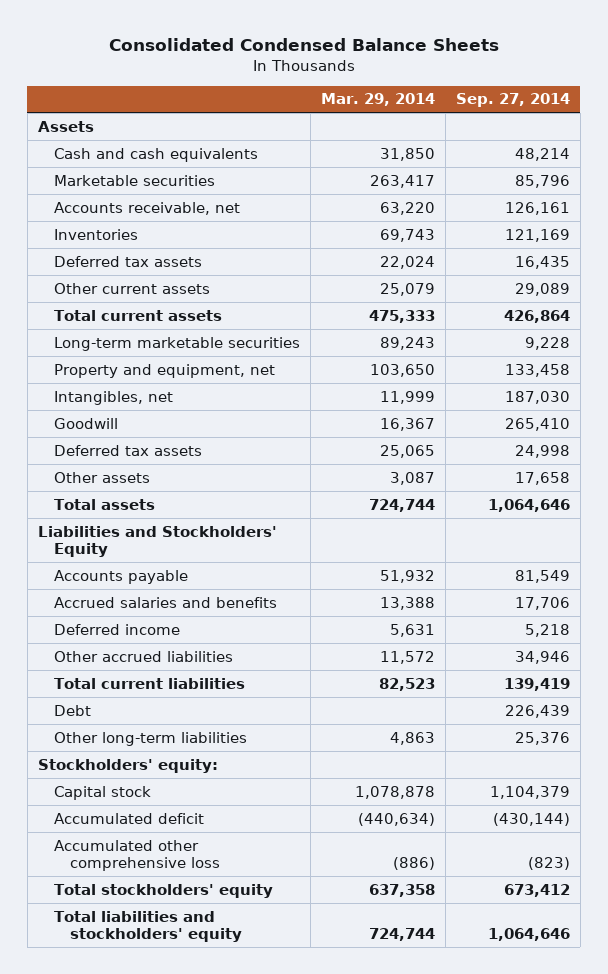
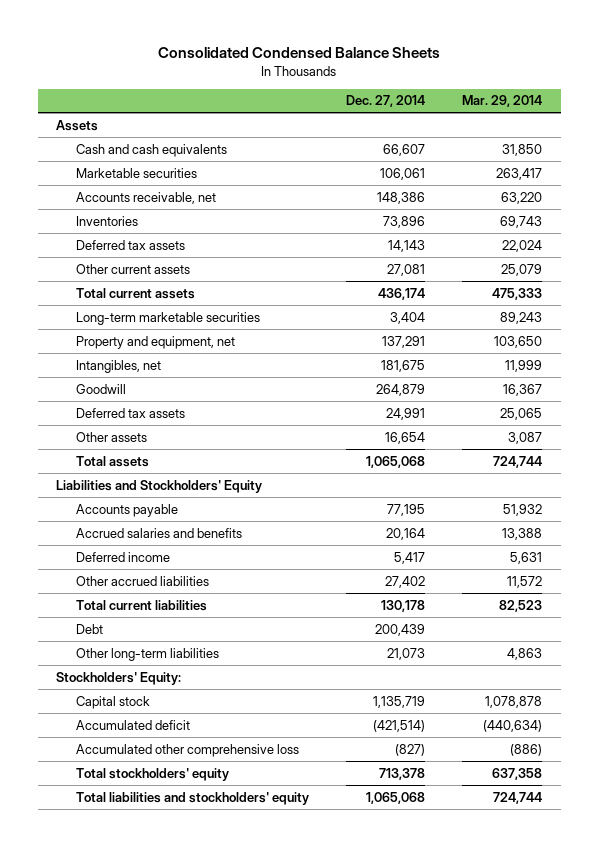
- | Mar. 29, 2014 | Sep. 27, 2014
+ | Dec. 27, 2014 | Mar. 29, 2014
- Stockholders' equity:
+ Stockholders' Equity:

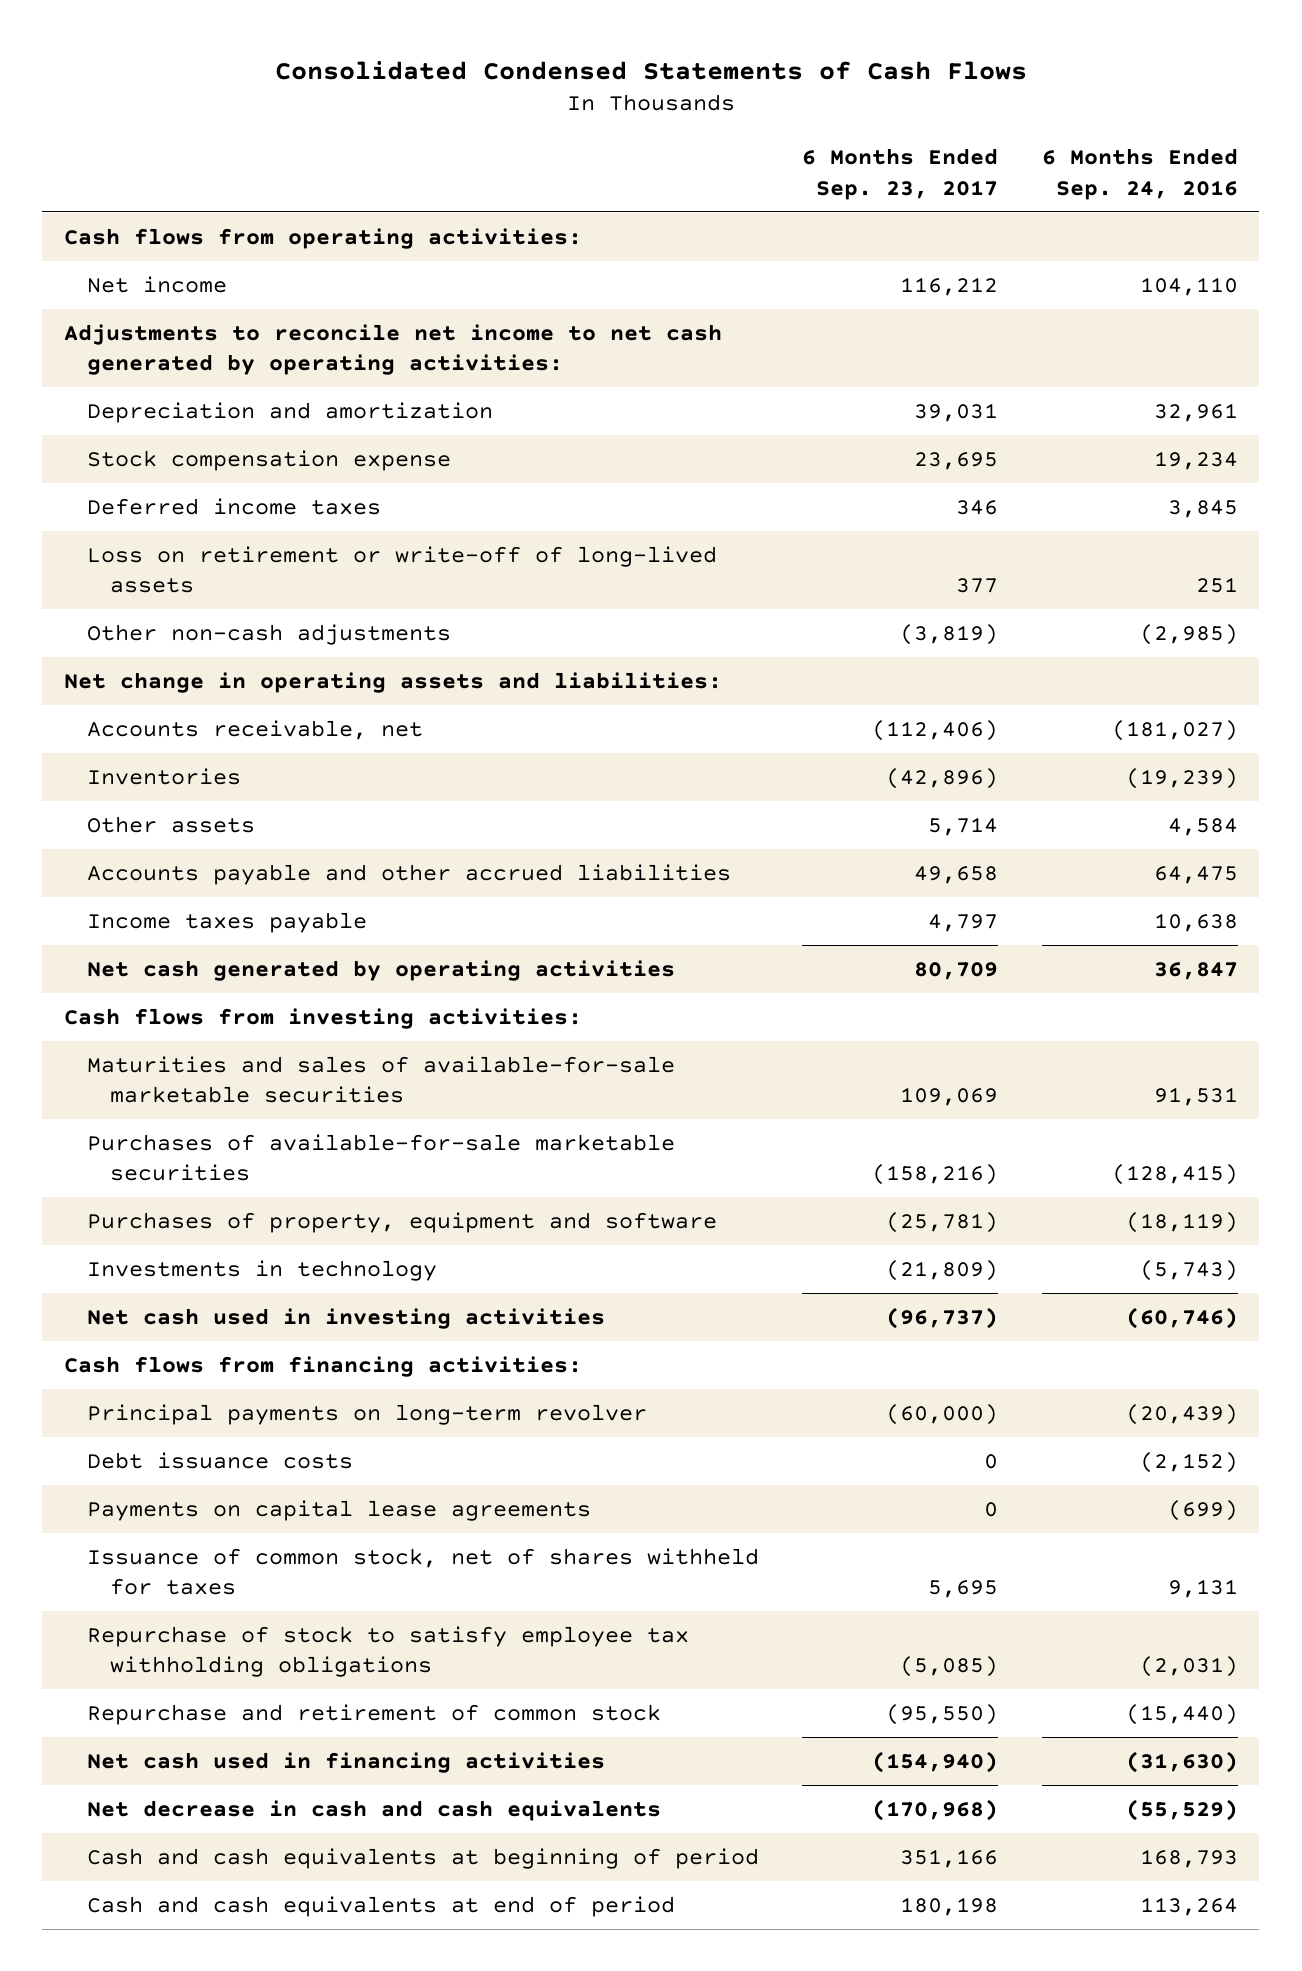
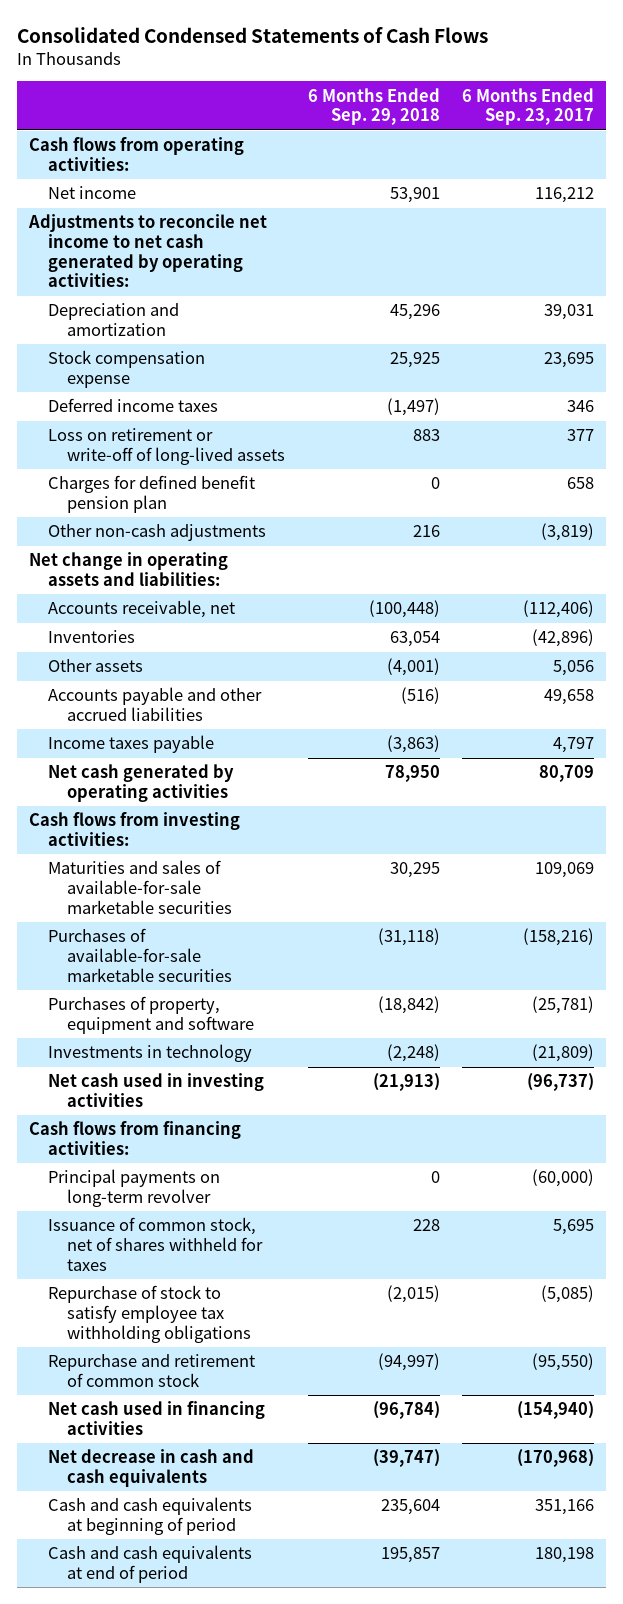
- | 6 Months Ended Sep. 23, 2017 | 6 Months Ended Sep. 24, 2016
+ | 6 Months Ended Sep. 29, 2018 | 6 Months Ended Sep. 23, 2017
+ Charges for defined benefit pension plan | 0 | 658
- Other assets | 5,714 | 4,584
+ Other assets | (4,001) | 5,056
- Debt issuance costs | 0 | (2,152)
- Payments on capital lease agreements | 0 | (699)

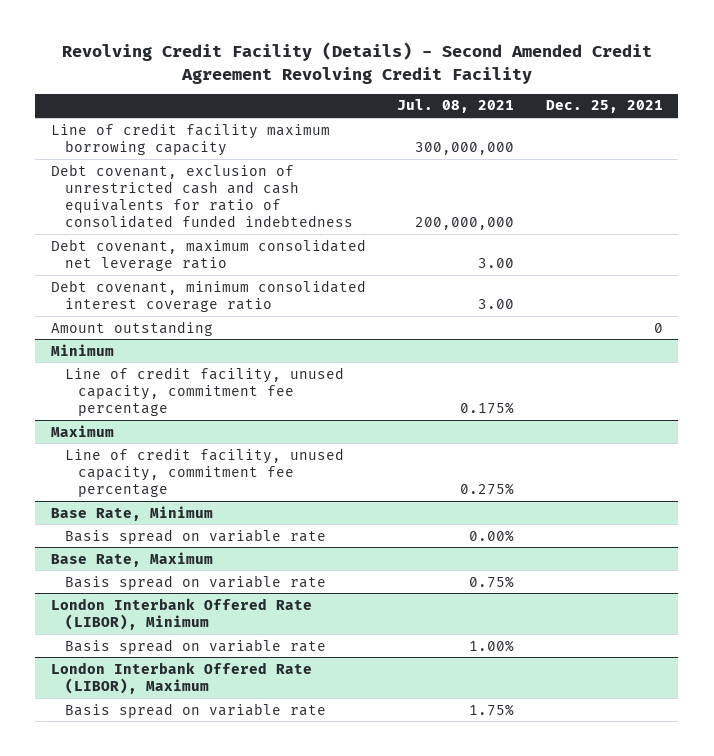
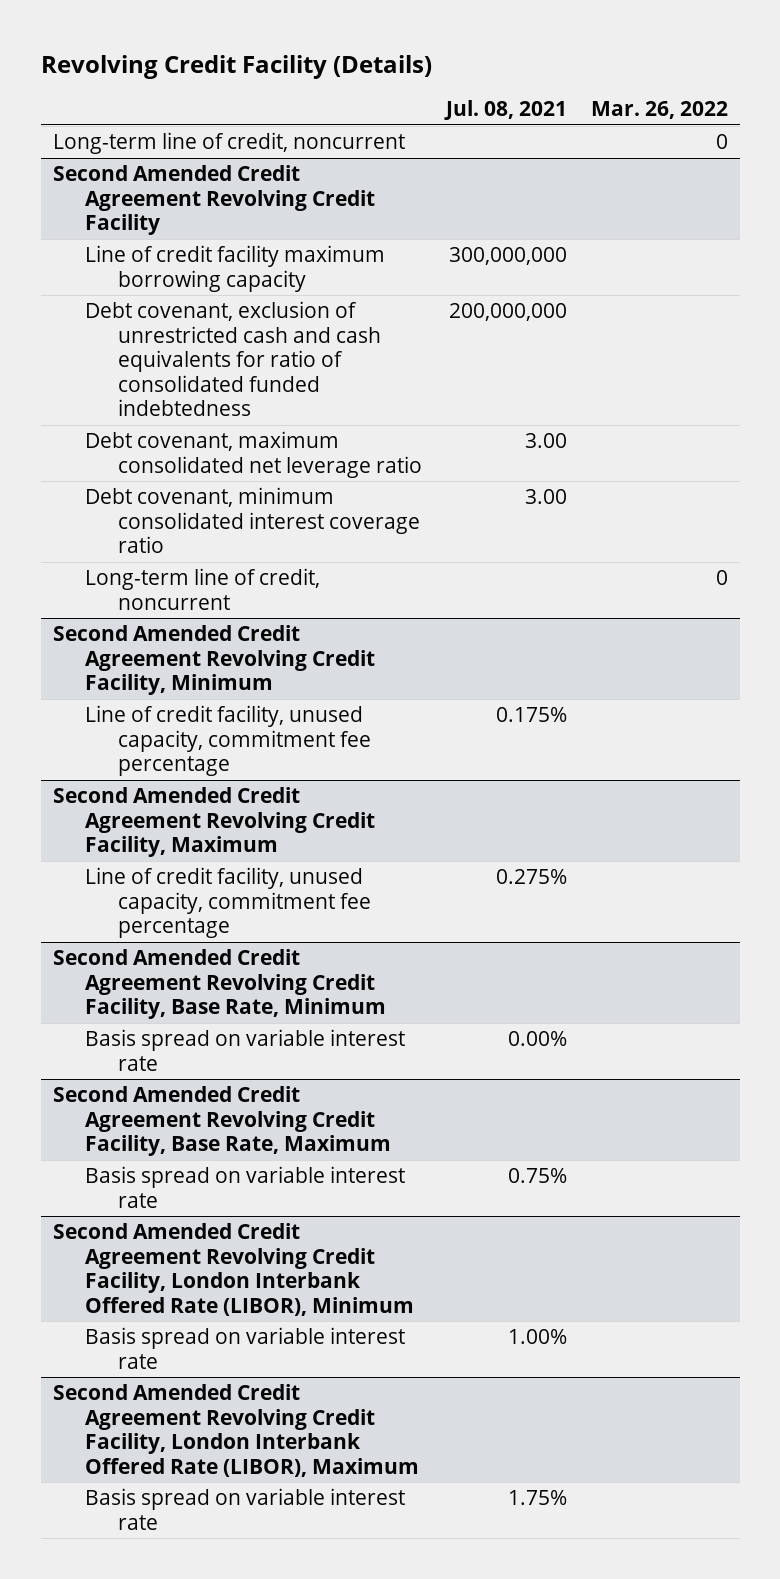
- Revolving Credit Facility (Details) - Second Amended Credit Agreement Revolving Credit Facility
+ Revolving Credit Facility (Details)
- | Jul. 08, 2021 | Dec. 25, 2021
+ | Jul. 08, 2021 | Mar. 26, 2022
+ Long-term line of credit, noncurrent | | 0
+ Second Amended Credit Agreement Revolving Credit Facility
- Amount outstanding | | 0
- Minimum
+ Long-term line of credit, noncurrent | | 0
+ Second Amended Credit Agreement Revolving Credit Facility, Minimum
- Maximum
+ Second Amended Credit Agreement Revolving Credit Facility, Maximum
- Base Rate, Minimum
- Basis spread on variable rate | 0.00% |
- Base Rate, Maximum
- Basis spread on variable rate | 0.75% |
- London Interbank Offered Rate (LIBOR), Minimum
- Basis spread on variable rate | 1.00% |
- London Interbank Offered Rate (LIBOR), Maximum
- Basis spread on variable rate | 1.75% |
+ Second Amended Credit Agreement Revolving Credit Facility, Base Rate, Minimum
+ Basis spread on variable interest rate | 0.00% |
+ Second Amended Credit Agreement Revolving Credit Facility, Base Rate, Maximum
+ Basis spread on variable interest rate | 0.75% |
+ Second Amended Credit Agreement Revolving Credit Facility, London Interbank Offered Rate (LIBOR), Minimum
+ Basis spread on variable interest rate | 1.00% |
+ Second Amended Credit Agreement Revolving Credit Facility, London Interbank Offered Rate (LIBOR), Maximum
+ Basis spread on variable interest rate | 1.75% |

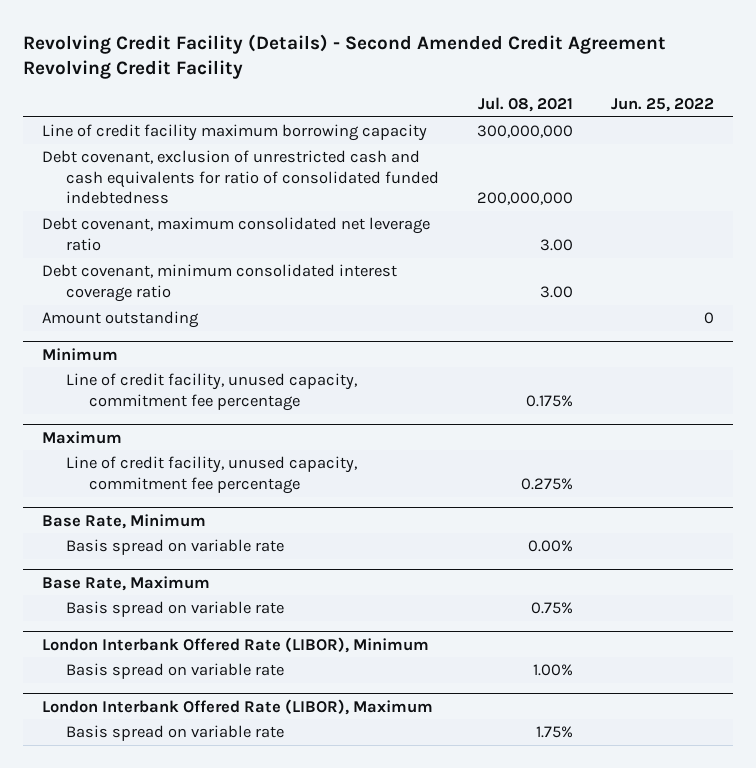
- Revolving Credit Facility (Details)
+ Revolving Credit Facility (Details) - Second Amended Credit Agreement Revolving Credit Facility
- | Jul. 08, 2021 | Mar. 26, 2022
+ | Jul. 08, 2021 | Jun. 25, 2022
- Long-term line of credit, noncurrent | | 0
- Second Amended Credit Agreement Revolving Credit Facility
- Long-term line of credit, noncurrent | | 0
- Second Amended Credit Agreement Revolving Credit Facility, Minimum
+ Amount outstanding | | 0
+ Minimum
- Second Amended Credit Agreement Revolving Credit Facility, Maximum
+ Maximum
- Second Amended Credit Agreement Revolving Credit Facility, Base Rate, Minimum
- Basis spread on variable interest rate | 0.00% |
- Second Amended Credit Agreement Revolving Credit Facility, Base Rate, Maximum
- Basis spread on variable interest rate | 0.75% |
- Second Amended Credit Agreement Revolving Credit Facility, London Interbank Offered Rate (LIBOR), Minimum
- Basis spread on variable interest rate | 1.00% |
- Second Amended Credit Agreement Revolving Credit Facility, London Interbank Offered Rate (LIBOR), Maximum
- Basis spread on variable interest rate | 1.75% |
+ Base Rate, Minimum
+ Basis spread on variable rate | 0.00% |
+ Base Rate, Maximum
+ Basis spread on variable rate | 0.75% |
+ London Interbank Offered Rate (LIBOR), Minimum
+ Basis spread on variable rate | 1.00% |
+ London Interbank Offered Rate (LIBOR), Maximum
+ Basis spread on variable rate | 1.75% |

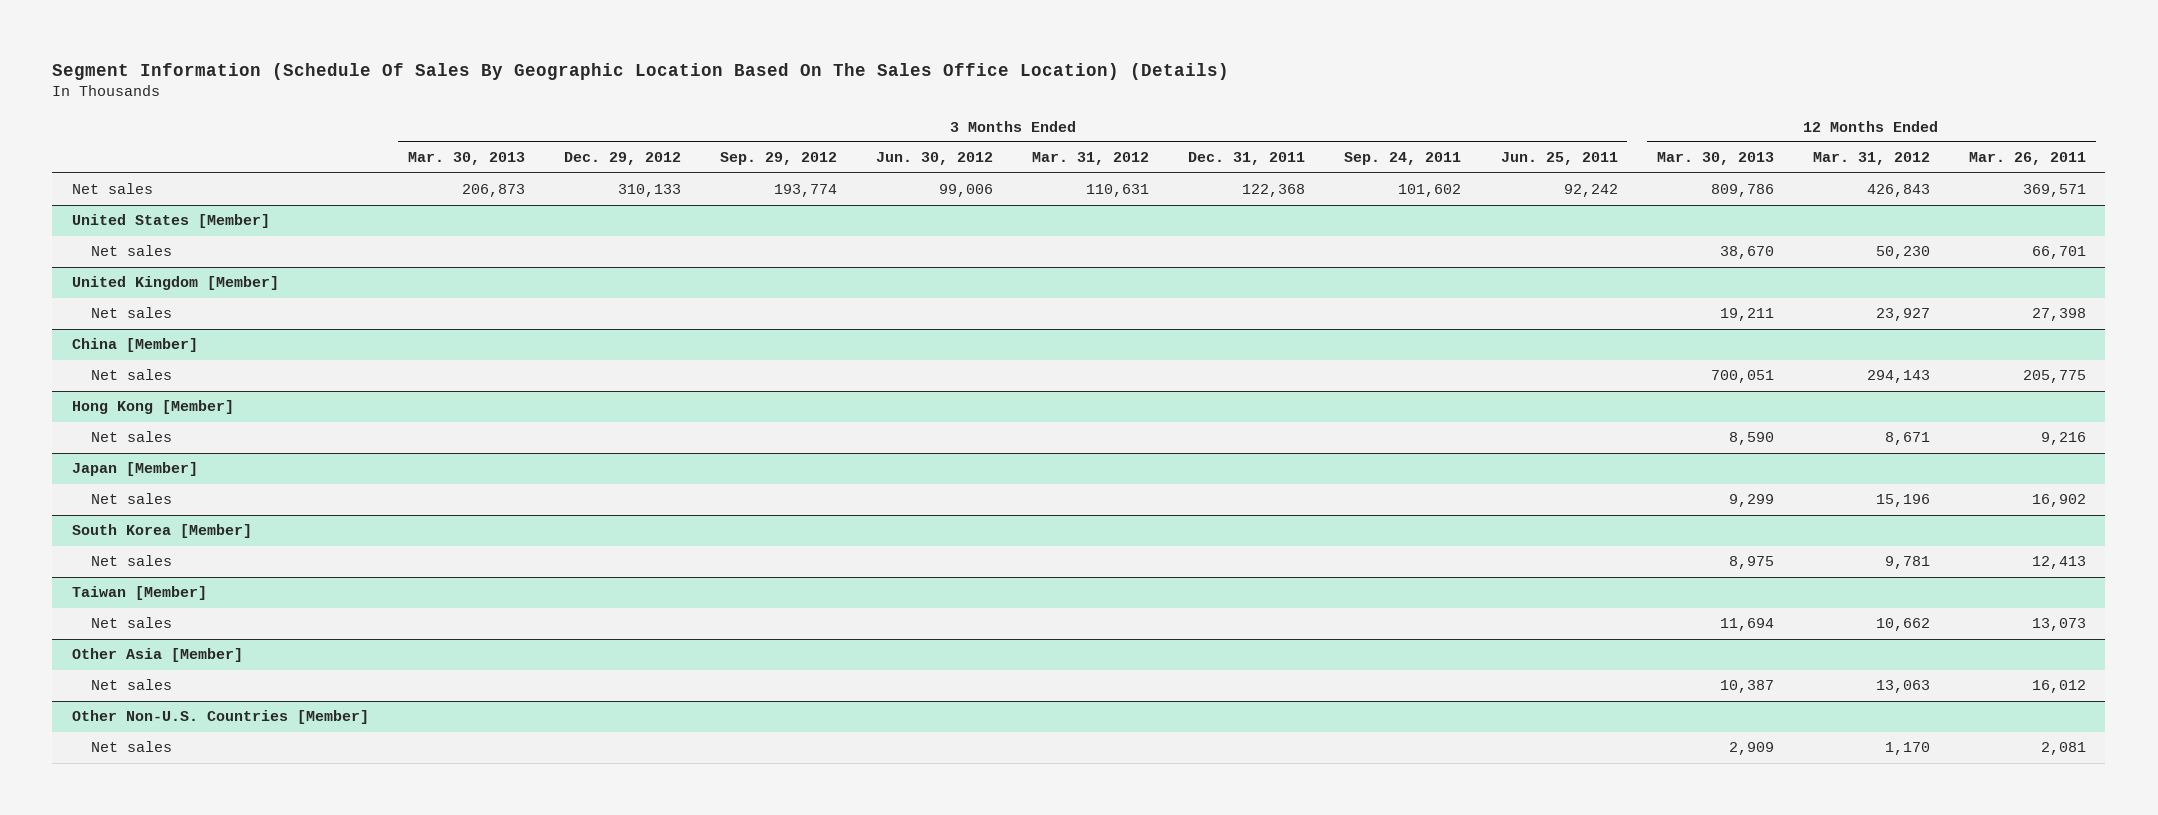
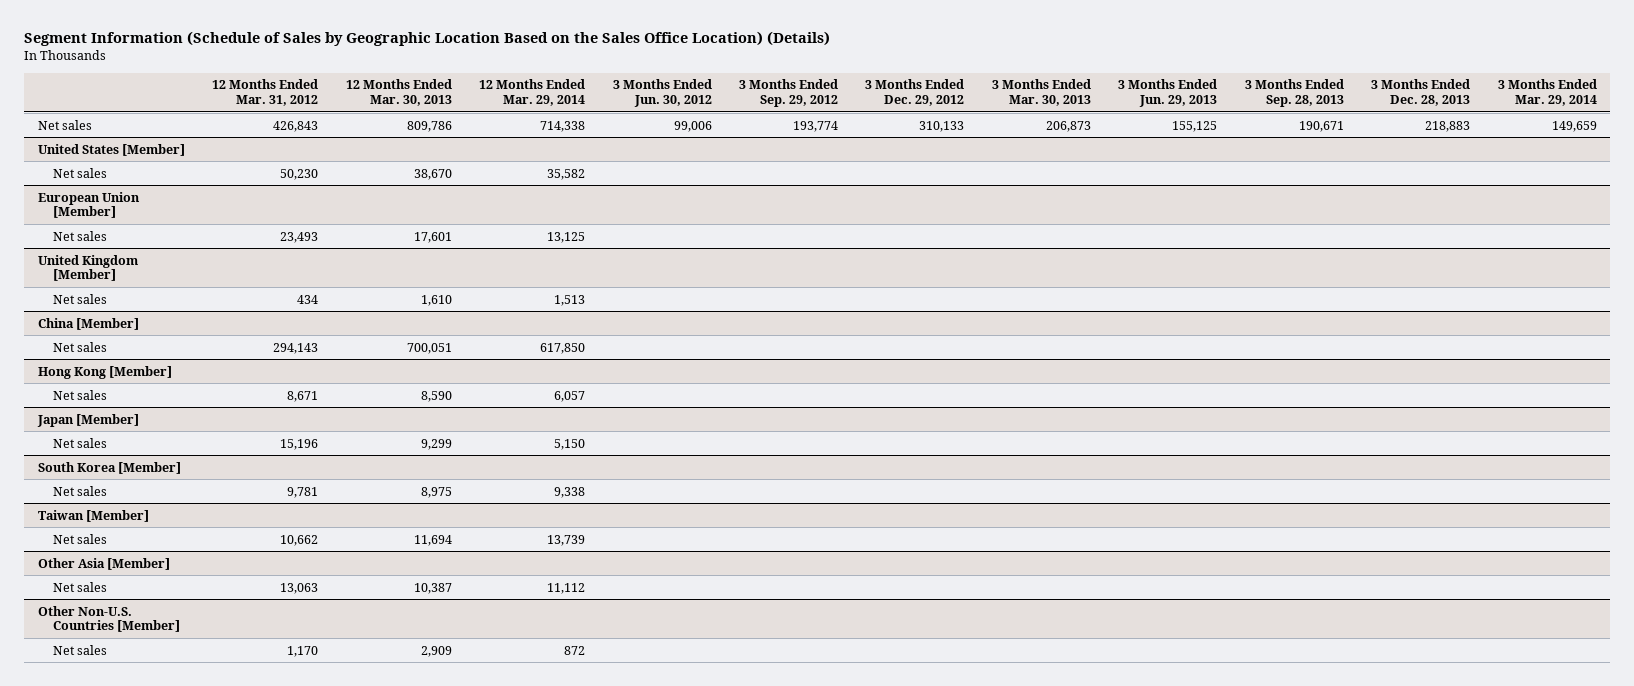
- Segment Information (Schedule Of Sales By Geographic Location Based On The Sales Office Location) (Details)
+ Segment Information (Schedule of Sales by Geographic Location Based on the Sales Office Location) (Details)
- | 3 Months Ended Mar. 30, 2013 | 3 Months Ended Dec. 29, 2012 | 3 Months Ended Sep. 29, 2012 | 3 Months Ended Jun. 30, 2012 | 3 Months Ended Mar. 31, 2012 | 3 Months Ended Dec. 31, 2011 | 3 Months Ended Sep. 24, 2011 | 3 Months Ended Jun. 25, 2011 | 12 Months Ended Mar. 30, 2013 | 12 Months Ended Mar. 31, 2012 | 12 Months Ended Mar. 26, 2011
+ | 12 Months Ended Mar. 31, 2012 | 12 Months Ended Mar. 30, 2013 | 12 Months Ended Mar. 29, 2014 | 3 Months Ended Jun. 30, 2012 | 3 Months Ended Sep. 29, 2012 | 3 Months Ended Dec. 29, 2012 | 3 Months Ended Mar. 30, 2013 | 3 Months Ended Jun. 29, 2013 | 3 Months Ended Sep. 28, 2013 | 3 Months Ended Dec. 28, 2013 | 3 Months Ended Mar. 29, 2014
+ European Union [Member]
+ Net sales | 23,493 | 17,601 | 13,125 | | | | | | | |
@ United Kingdom [Member]
- Net sales | | | | | | | | | 19,211 | 23,927 | 27,398
+ Net sales | 434 | 1,610 | 1,513 | | | | | | | |

